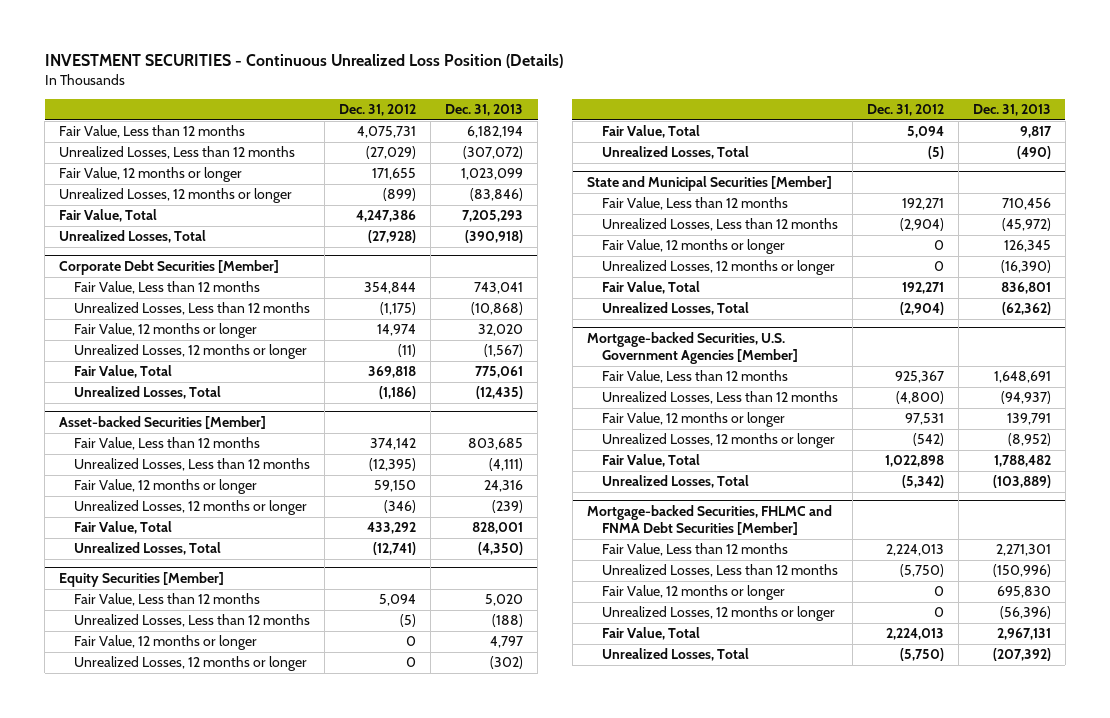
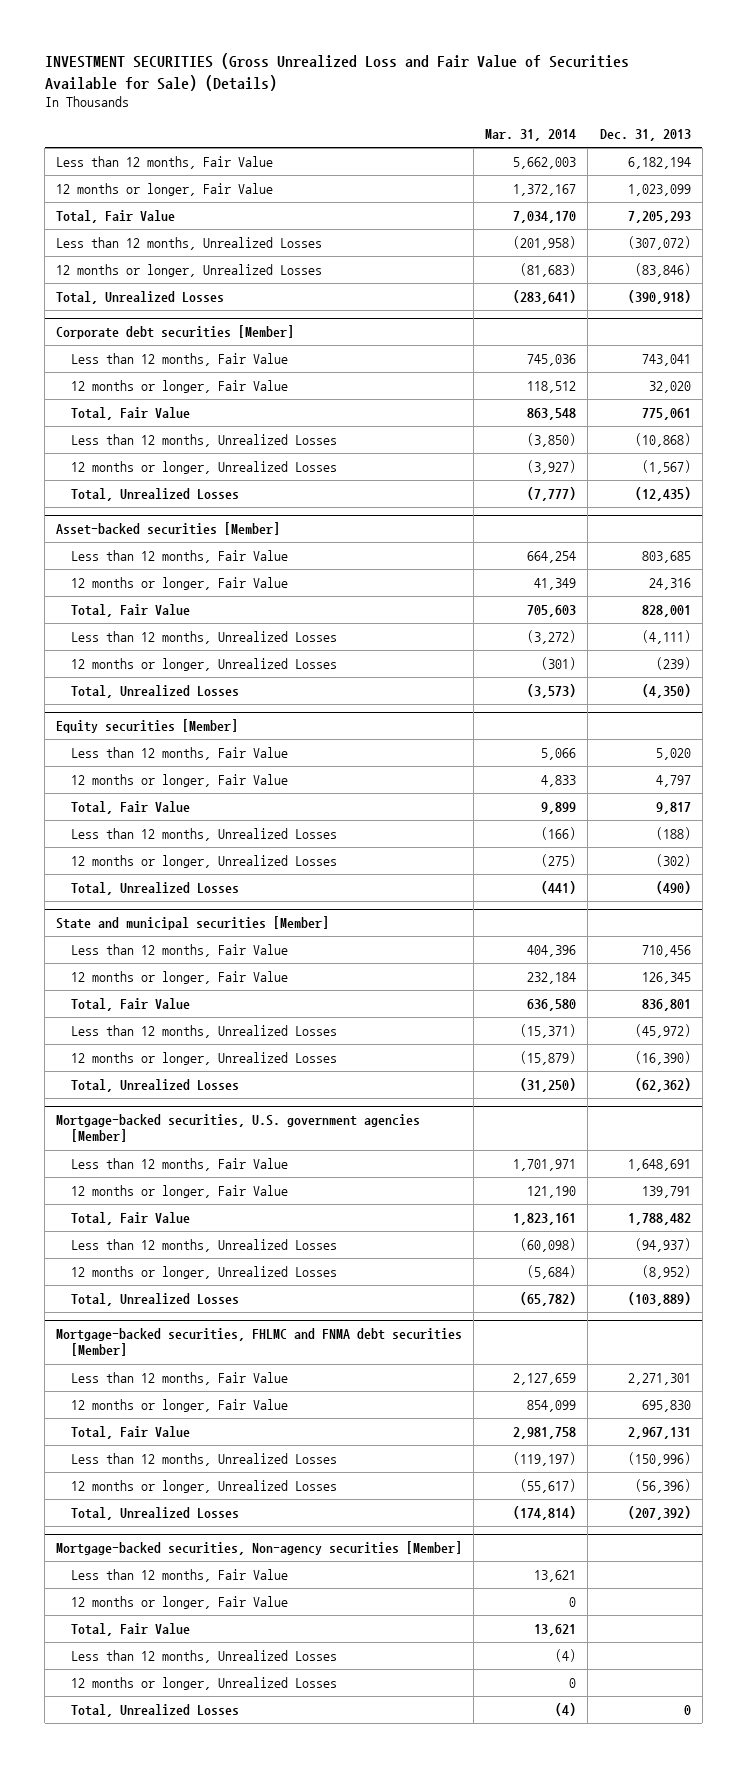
- INVESTMENT SECURITIES - Continuous Unrealized Loss Position (Details)
+ INVESTMENT SECURITIES (Gross Unrealized Loss and Fair Value of Securities Available for Sale) (Details)
- | Dec. 31, 2012 | Dec. 31, 2013
+ | Mar. 31, 2014 | Dec. 31, 2013
- Fair Value, Less than 12 months | 4,075,731 | 6,182,194
- Unrealized Losses, Less than 12 months | (27,029) | (307,072)
- Fair Value, 12 months or longer | 171,655 | 1,023,099
- Unrealized Losses, 12 months or longer | (899) | (83,846)
- Fair Value, Total | 4,247,386 | 7,205,293
- Unrealized Losses, Total | (27,928) | (390,918)
- Corporate Debt Securities [Member]
- Fair Value, Less than 12 months | 354,844 | 743,041
- Unrealized Losses, Less than 12 months | (1,175) | (10,868)
- Fair Value, 12 months or longer | 14,974 | 32,020
- Unrealized Losses, 12 months or longer | (11) | (1,567)
- Fair Value, Total | 369,818 | 775,061
- Unrealized Losses, Total | (1,186) | (12,435)
- Asset-backed Securities [Member]
- Fair Value, Less than 12 months | 374,142 | 803,685
- Unrealized Losses, Less than 12 months | (12,395) | (4,111)
- Fair Value, 12 months or longer | 59,150 | 24,316
- Unrealized Losses, 12 months or longer | (346) | (239)
- Fair Value, Total | 433,292 | 828,001
- Unrealized Losses, Total | (12,741) | (4,350)
- Equity Securities [Member]
- Fair Value, Less than 12 months | 5,094 | 5,020
- Unrealized Losses, Less than 12 months | (5) | (188)
- Fair Value, 12 months or longer | 0 | 4,797
- Unrealized Losses, 12 months or longer | 0 | (302)
- Fair Value, Total | 5,094 | 9,817
- Unrealized Losses, Total | (5) | (490)
- State and Municipal Securities [Member]
- Fair Value, Less than 12 months | 192,271 | 710,456
- Unrealized Losses, Less than 12 months | (2,904) | (45,972)
- Fair Value, 12 months or longer | 0 | 126,345
- Unrealized Losses, 12 months or longer | 0 | (16,390)
- Fair Value, Total | 192,271 | 836,801
- Unrealized Losses, Total | (2,904) | (62,362)
- Mortgage-backed Securities, U.S. Government Agencies [Member]
- Fair Value, Less than 12 months | 925,367 | 1,648,691
- Unrealized Losses, Less than 12 months | (4,800) | (94,937)
- Fair Value, 12 months or longer | 97,531 | 139,791
- Unrealized Losses, 12 months or longer | (542) | (8,952)
- Fair Value, Total | 1,022,898 | 1,788,482
- Unrealized Losses, Total | (5,342) | (103,889)
- Mortgage-backed Securities, FHLMC and FNMA Debt Securities [Member]
- Fair Value, Less than 12 months | 2,224,013 | 2,271,301
- Unrealized Losses, Less than 12 months | (5,750) | (150,996)
- Fair Value, 12 months or longer | 0 | 695,830
- Unrealized Losses, 12 months or longer | 0 | (56,396)
- Fair Value, Total | 2,224,013 | 2,967,131
- Unrealized Losses, Total | (5,750) | (207,392)
+ Less than 12 months, Fair Value | 5,662,003 | 6,182,194
+ 12 months or longer, Fair Value | 1,372,167 | 1,023,099
+ Total, Fair Value | 7,034,170 | 7,205,293
+ Less than 12 months, Unrealized Losses | (201,958) | (307,072)
+ 12 months or longer, Unrealized Losses | (81,683) | (83,846)
+ Total, Unrealized Losses | (283,641) | (390,918)
+ Corporate debt securities [Member]
+ Less than 12 months, Fair Value | 745,036 | 743,041
+ 12 months or longer, Fair Value | 118,512 | 32,020
+ Total, Fair Value | 863,548 | 775,061
+ Less than 12 months, Unrealized Losses | (3,850) | (10,868)
+ 12 months or longer, Unrealized Losses | (3,927) | (1,567)
+ Total, Unrealized Losses | (7,777) | (12,435)
+ Asset-backed securities [Member]
+ Less than 12 months, Fair Value | 664,254 | 803,685
+ 12 months or longer, Fair Value | 41,349 | 24,316
+ Total, Fair Value | 705,603 | 828,001
+ Less than 12 months, Unrealized Losses | (3,272) | (4,111)
+ 12 months or longer, Unrealized Losses | (301) | (239)
+ Total, Unrealized Losses | (3,573) | (4,350)
+ Equity securities [Member]
+ Less than 12 months, Fair Value | 5,066 | 5,020
+ 12 months or longer, Fair Value | 4,833 | 4,797
+ Total, Fair Value | 9,899 | 9,817
+ Less than 12 months, Unrealized Losses | (166) | (188)
+ 12 months or longer, Unrealized Losses | (275) | (302)
+ Total, Unrealized Losses | (441) | (490)
+ State and municipal securities [Member]
+ Less than 12 months, Fair Value | 404,396 | 710,456
+ 12 months or longer, Fair Value | 232,184 | 126,345
+ Total, Fair Value | 636,580 | 836,801
+ Less than 12 months, Unrealized Losses | (15,371) | (45,972)
+ 12 months or longer, Unrealized Losses | (15,879) | (16,390)
+ Total, Unrealized Losses | (31,250) | (62,362)
+ Mortgage-backed securities, U.S. government agencies [Member]
+ Less than 12 months, Fair Value | 1,701,971 | 1,648,691
+ 12 months or longer, Fair Value | 121,190 | 139,791
+ Total, Fair Value | 1,823,161 | 1,788,482
+ Less than 12 months, Unrealized Losses | (60,098) | (94,937)
+ 12 months or longer, Unrealized Losses | (5,684) | (8,952)
+ Total, Unrealized Losses | (65,782) | (103,889)
+ Mortgage-backed securities, FHLMC and FNMA debt securities [Member]
+ Less than 12 months, Fair Value | 2,127,659 | 2,271,301
+ 12 months or longer, Fair Value | 854,099 | 695,830
+ Total, Fair Value | 2,981,758 | 2,967,131
+ Less than 12 months, Unrealized Losses | (119,197) | (150,996)
+ 12 months or longer, Unrealized Losses | (55,617) | (56,396)
+ Total, Unrealized Losses | (174,814) | (207,392)
+ Mortgage-backed securities, Non-agency securities [Member]
+ Less than 12 months, Fair Value | 13,621 |
+ 12 months or longer, Fair Value | 0 |
+ Total, Fair Value | 13,621 |
+ Less than 12 months, Unrealized Losses | (4) |
+ 12 months or longer, Unrealized Losses | 0 |
+ Total, Unrealized Losses | (4) | 0

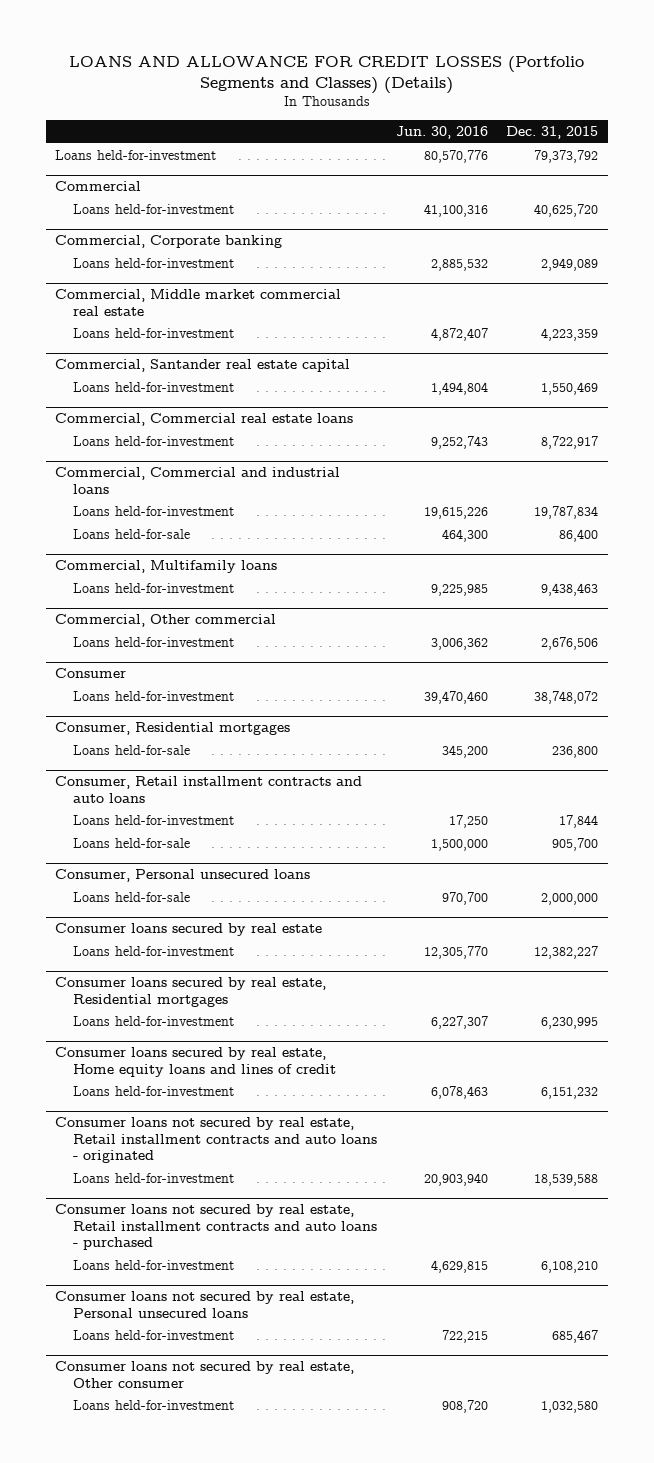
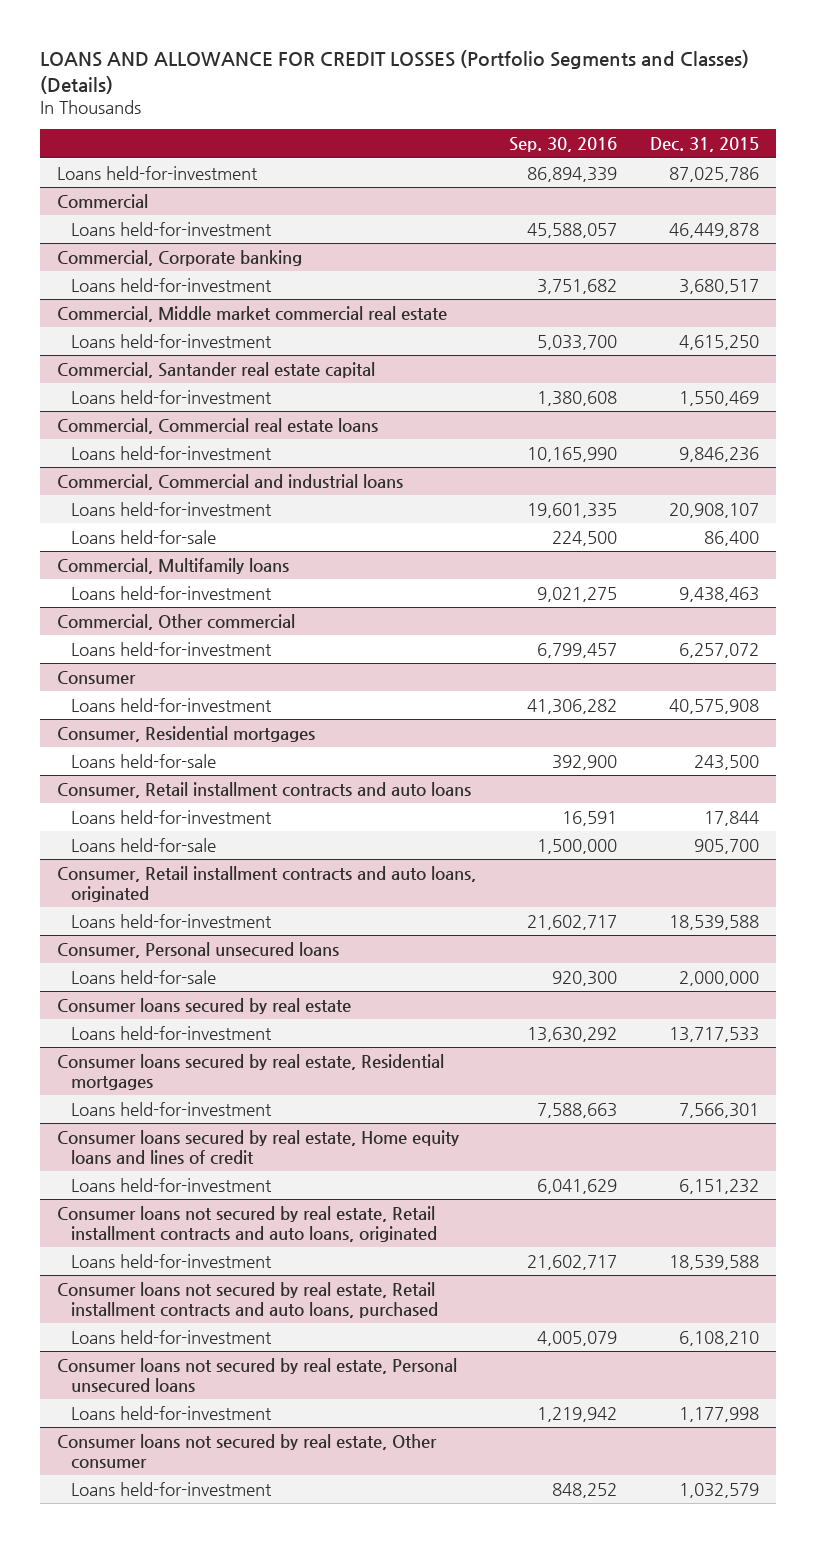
- | Jun. 30, 2016 | Dec. 31, 2015
+ | Sep. 30, 2016 | Dec. 31, 2015
- Loans held-for-investment | 80,570,776 | 79,373,792
+ Loans held-for-investment | 86,894,339 | 87,025,786
@ Commercial
- Loans held-for-investment | 41,100,316 | 40,625,720
+ Loans held-for-investment | 45,588,057 | 46,449,878
@ Commercial, Corporate banking
- Loans held-for-investment | 2,885,532 | 2,949,089
+ Loans held-for-investment | 3,751,682 | 3,680,517
@ Commercial, Middle market commercial real estate
- Loans held-for-investment | 4,872,407 | 4,223,359
+ Loans held-for-investment | 5,033,700 | 4,615,250
@ Commercial, Commercial real estate loans
- Loans held-for-investment | 9,252,743 | 8,722,917
+ Loans held-for-investment | 10,165,990 | 9,846,236
@ Commercial, Commercial and industrial loans
- Loans held-for-investment | 19,615,226 | 19,787,834
+ Loans held-for-investment | 19,601,335 | 20,908,107
@ Commercial, Other commercial
- Loans held-for-investment | 3,006,362 | 2,676,506
+ Loans held-for-investment | 6,799,457 | 6,257,072
@ Consumer
- Loans held-for-investment | 39,470,460 | 38,748,072
+ Loans held-for-investment | 41,306,282 | 40,575,908
@ Consumer, Residential mortgages
- Loans held-for-sale | 345,200 | 236,800
+ Loans held-for-sale | 392,900 | 243,500
+ Consumer, Retail installment contracts and auto loans, originated
+ Loans held-for-investment | 21,602,717 | 18,539,588
@ Consumer loans secured by real estate
- Loans held-for-investment | 12,305,770 | 12,382,227
+ Loans held-for-investment | 13,630,292 | 13,717,533
@ Consumer loans secured by real estate, Residential mortgages
- Loans held-for-investment | 6,227,307 | 6,230,995
+ Loans held-for-investment | 7,588,663 | 7,566,301
- Consumer loans not secured by real estate, Retail installment contracts and auto loans - originated
+ Consumer loans not secured by real estate, Retail installment contracts and auto loans, originated
- Consumer loans not secured by real estate, Retail installment contracts and auto loans - purchased
+ Consumer loans not secured by real estate, Retail installment contracts and auto loans, purchased
@ Consumer loans not secured by real estate, Personal unsecured loans
- Loans held-for-investment | 722,215 | 685,467
+ Loans held-for-investment | 1,219,942 | 1,177,998
@ Consumer loans not secured by real estate, Other consumer
- Loans held-for-investment | 908,720 | 1,032,580
+ Loans held-for-investment | 848,252 | 1,032,579

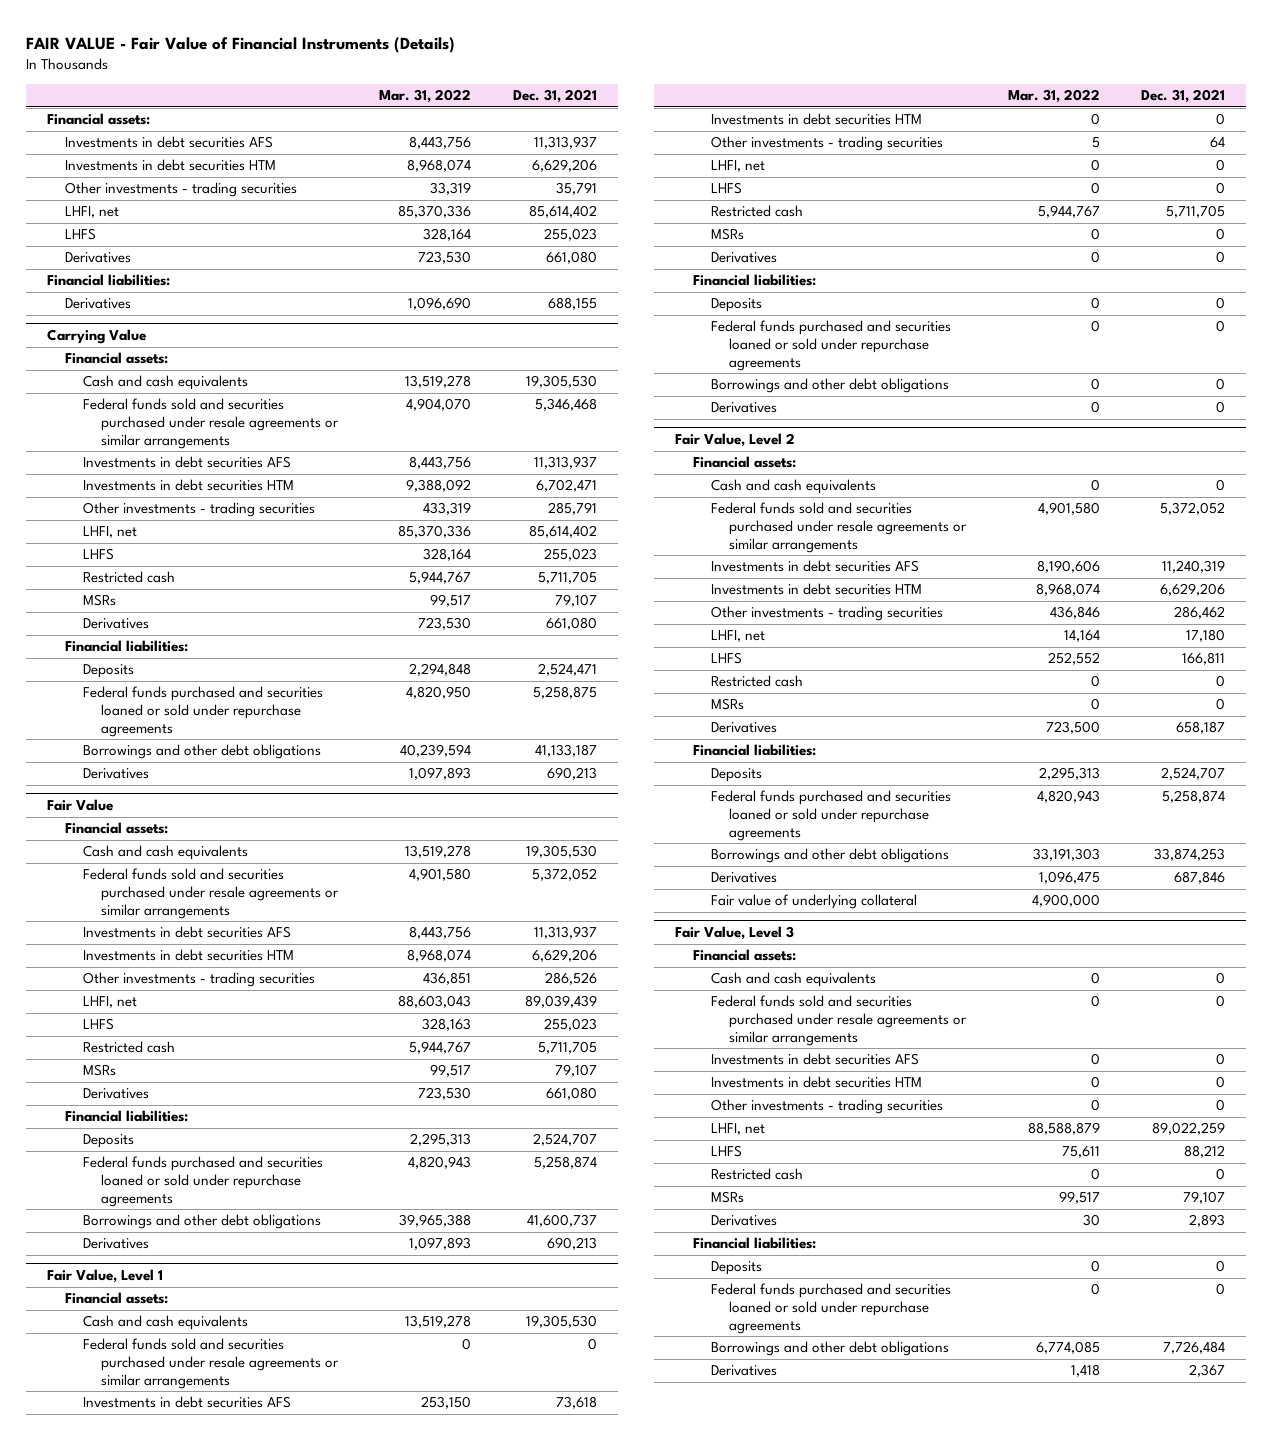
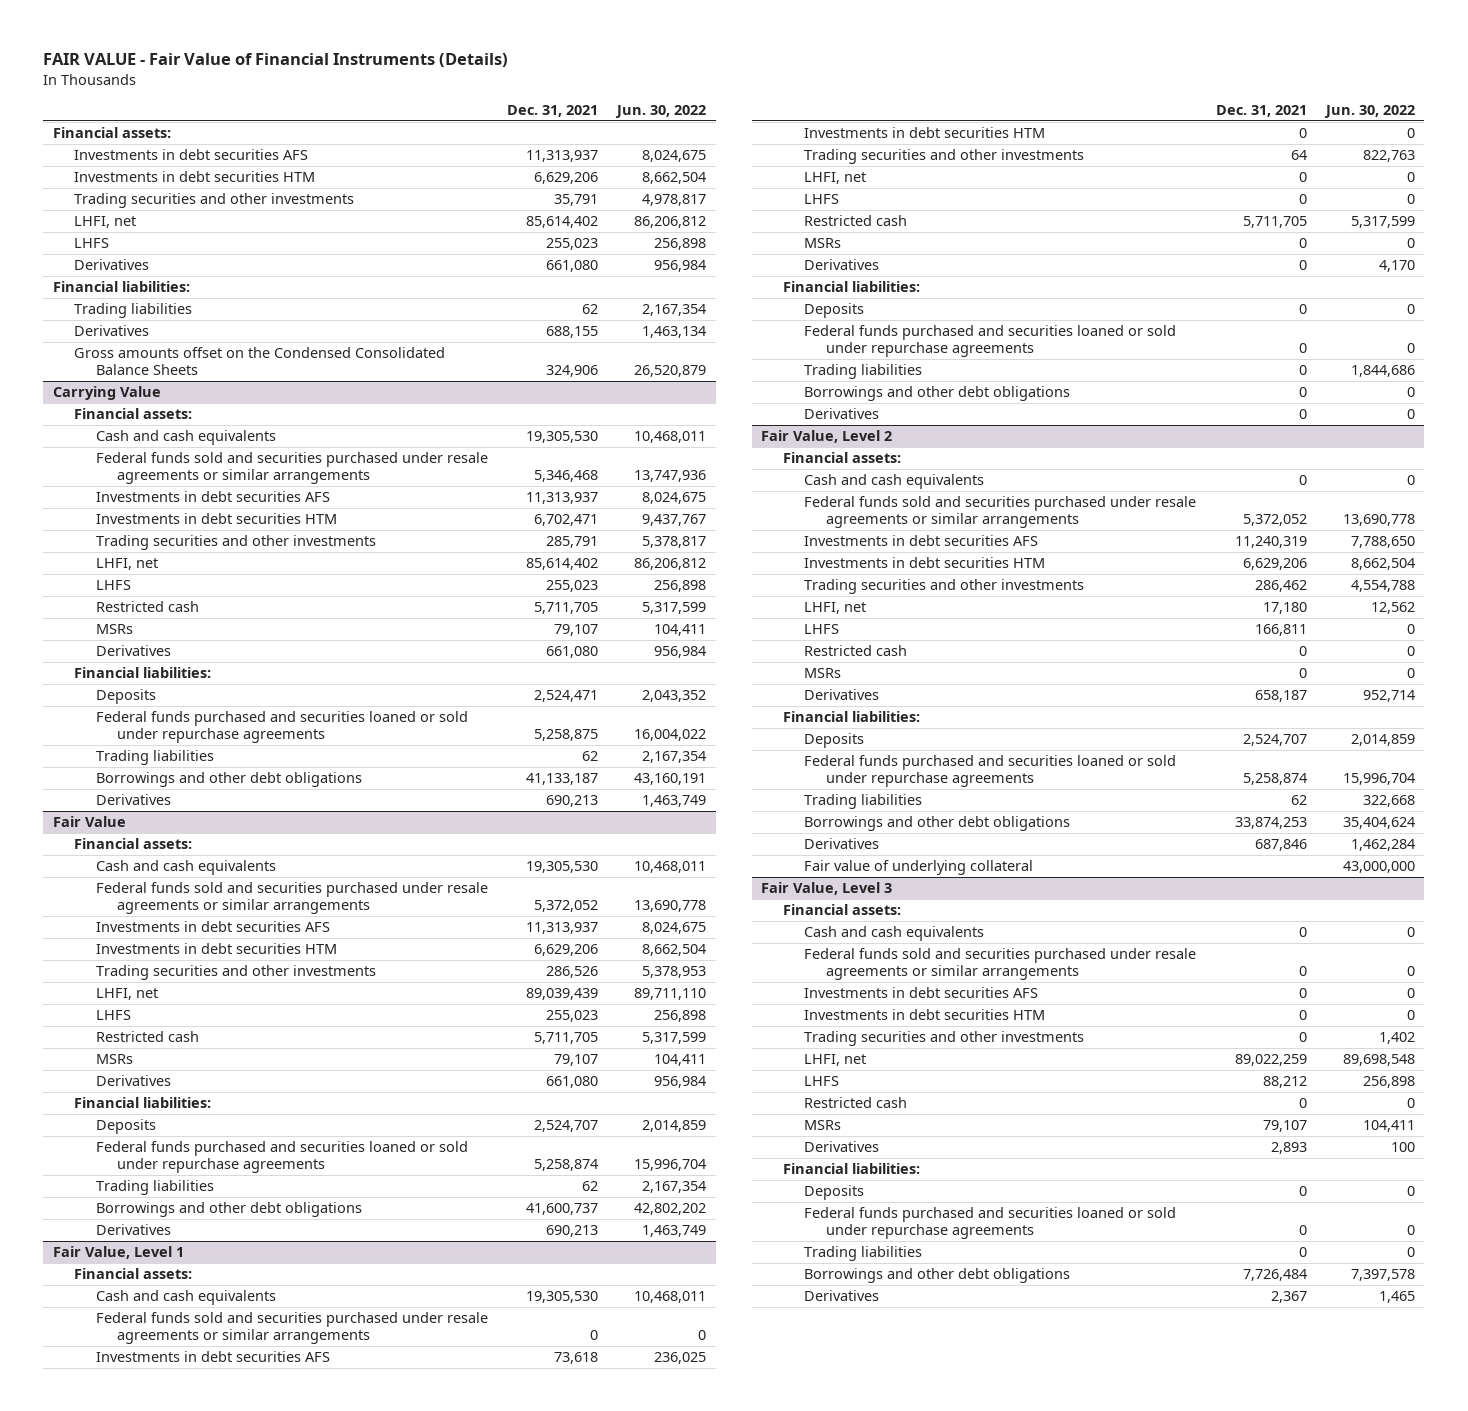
- | Mar. 31, 2022 | Dec. 31, 2021
+ | Dec. 31, 2021 | Jun. 30, 2022
- Other investments - trading securities | 33,319 | 35,791
+ Trading securities and other investments | 35,791 | 4,978,817
+ Trading liabilities | 62 | 2,167,354
+ Gross amounts offset on the Condensed Consolidated Balance Sheets | 324,906 | 26,520,879
@ Carrying Value
- Other investments - trading securities | 433,319 | 285,791
+ Trading securities and other investments | 285,791 | 5,378,817
+ Trading liabilities | 62 | 2,167,354
@ Fair Value
- Other investments - trading securities | 436,851 | 286,526
+ Trading securities and other investments | 286,526 | 5,378,953
+ Trading liabilities | 62 | 2,167,354
@ Fair Value, Level 1
- Other investments - trading securities | 5 | 64
+ Trading securities and other investments | 64 | 822,763
+ Trading liabilities | 0 | 1,844,686
@ Fair Value, Level 2
- Other investments - trading securities | 436,846 | 286,462
+ Trading securities and other investments | 286,462 | 4,554,788
+ Trading liabilities | 62 | 322,668
@ Fair Value, Level 3
- Other investments - trading securities | 0 | 0
+ Trading securities and other investments | 0 | 1,402
+ Trading liabilities | 0 | 0

